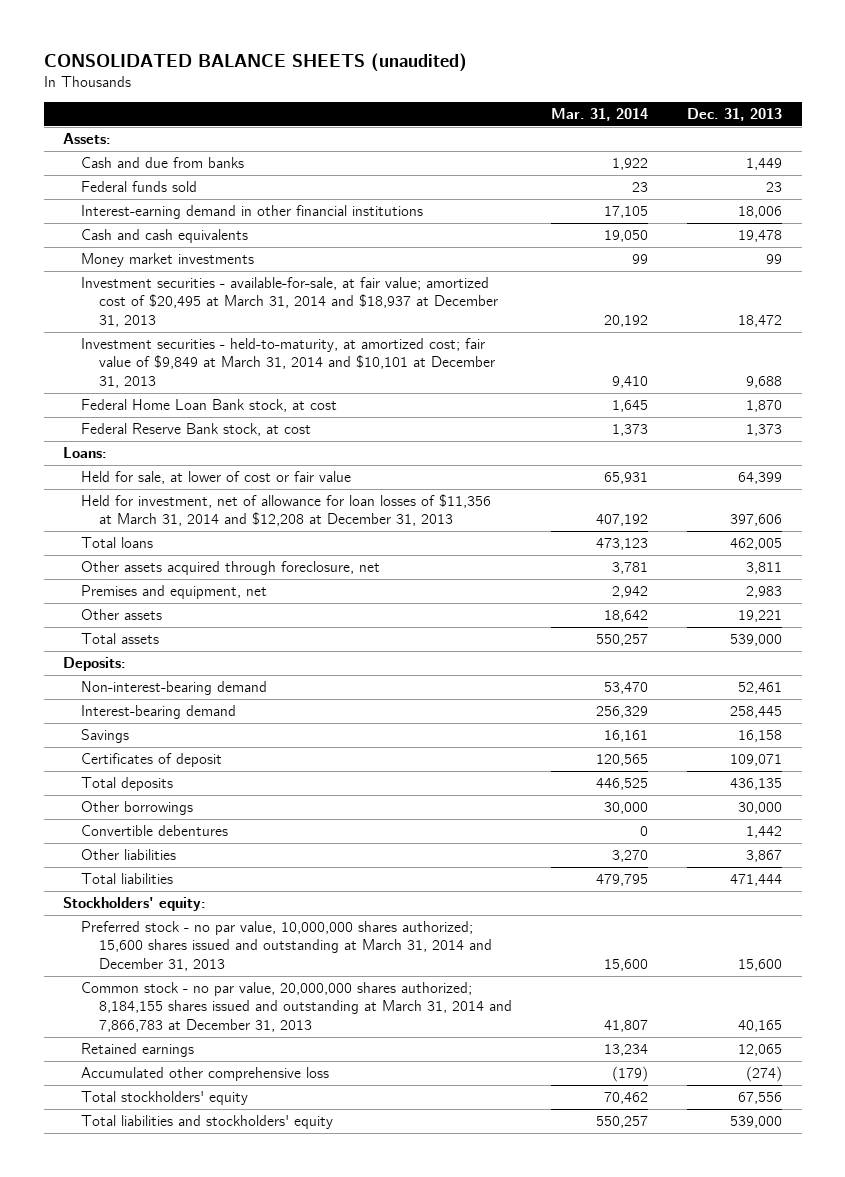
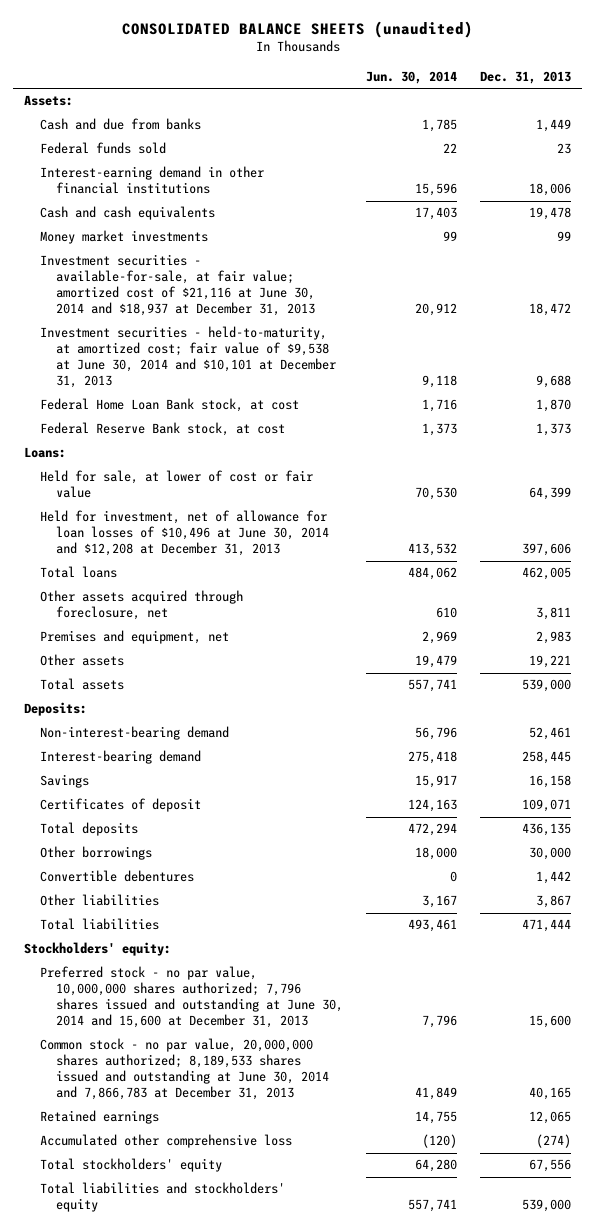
- | Mar. 31, 2014 | Dec. 31, 2013
+ | Jun. 30, 2014 | Dec. 31, 2013
- Investment securities - available-for-sale, at fair value; amortized cost of $20,495 at March 31, 2014 and $18,937 at December 31, 2013 | 20,192 | 18,472
- Investment securities - held-to-maturity, at amortized cost; fair value of $9,849 at March 31, 2014 and $10,101 at December 31, 2013 | 9,410 | 9,688
+ Investment securities - available-for-sale, at fair value; amortized cost of $21,116 at June 30, 2014 and $18,937 at December 31, 2013 | 20,912 | 18,472
+ Investment securities - held-to-maturity, at amortized cost; fair value of $9,538 at June 30, 2014 and $10,101 at December 31, 2013 | 9,118 | 9,688
- Held for investment, net of allowance for loan losses of $11,356 at March 31, 2014 and $12,208 at December 31, 2013 | 407,192 | 397,606
+ Held for investment, net of allowance for loan losses of $10,496 at June 30, 2014 and $12,208 at December 31, 2013 | 413,532 | 397,606
- Preferred stock - no par value, 10,000,000 shares authorized; 15,600 shares issued and outstanding at March 31, 2014 and December 31, 2013 | 15,600 | 15,600
- Common stock - no par value, 20,000,000 shares authorized; 8,184,155 shares issued and outstanding at March 31, 2014 and 7,866,783 at December 31, 2013 | 41,807 | 40,165
+ Preferred stock - no par value, 10,000,000 shares authorized; 7,796 shares issued and outstanding at June 30, 2014 and 15,600 at December 31, 2013 | 7,796 | 15,600
+ Common stock - no par value, 20,000,000 shares authorized; 8,189,533 shares issued and outstanding at June 30, 2014 and 7,866,783 at December 31, 2013 | 41,849 | 40,165

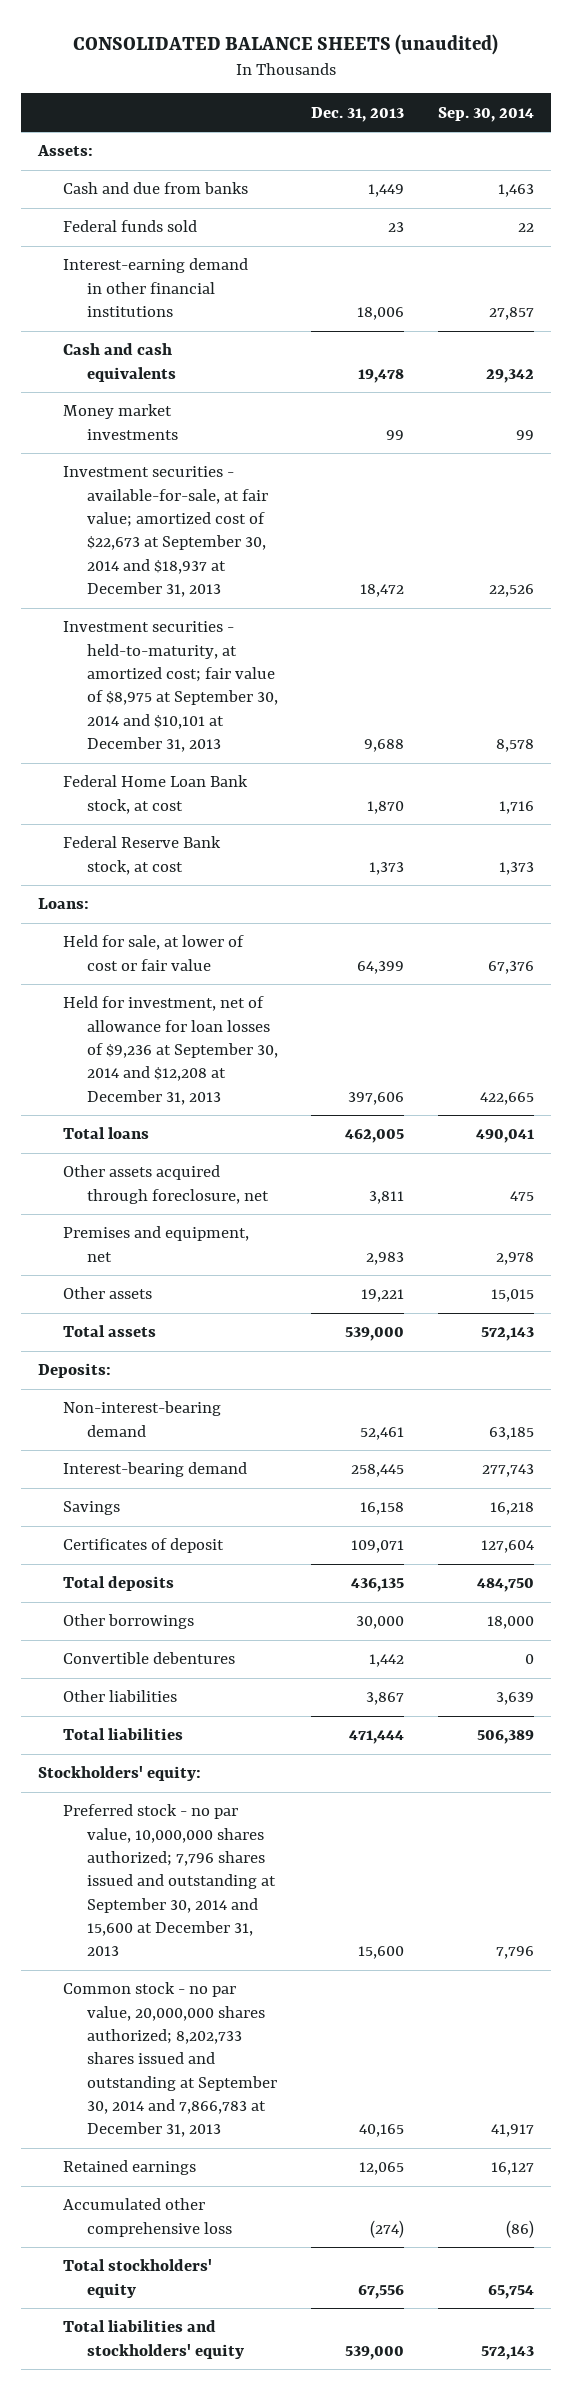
- | Jun. 30, 2014 | Dec. 31, 2013
+ | Dec. 31, 2013 | Sep. 30, 2014
- Investment securities - available-for-sale, at fair value; amortized cost of $21,116 at June 30, 2014 and $18,937 at December 31, 2013 | 20,912 | 18,472
- Investment securities - held-to-maturity, at amortized cost; fair value of $9,538 at June 30, 2014 and $10,101 at December 31, 2013 | 9,118 | 9,688
+ Investment securities - available-for-sale, at fair value; amortized cost of $22,673 at September 30, 2014 and $18,937 at December 31, 2013 | 18,472 | 22,526
+ Investment securities - held-to-maturity, at amortized cost; fair value of $8,975 at September 30, 2014 and $10,101 at December 31, 2013 | 9,688 | 8,578
- Held for investment, net of allowance for loan losses of $10,496 at June 30, 2014 and $12,208 at December 31, 2013 | 413,532 | 397,606
+ Held for investment, net of allowance for loan losses of $9,236 at September 30, 2014 and $12,208 at December 31, 2013 | 397,606 | 422,665
- Preferred stock - no par value, 10,000,000 shares authorized; 7,796 shares issued and outstanding at June 30, 2014 and 15,600 at December 31, 2013 | 7,796 | 15,600
- Common stock - no par value, 20,000,000 shares authorized; 8,189,533 shares issued and outstanding at June 30, 2014 and 7,866,783 at December 31, 2013 | 41,849 | 40,165
+ Preferred stock - no par value, 10,000,000 shares authorized; 7,796 shares issued and outstanding at September 30, 2014 and 15,600 at December 31, 2013 | 15,600 | 7,796
+ Common stock - no par value, 20,000,000 shares authorized; 8,202,733 shares issued and outstanding at September 30, 2014 and 7,866,783 at December 31, 2013 | 40,165 | 41,917

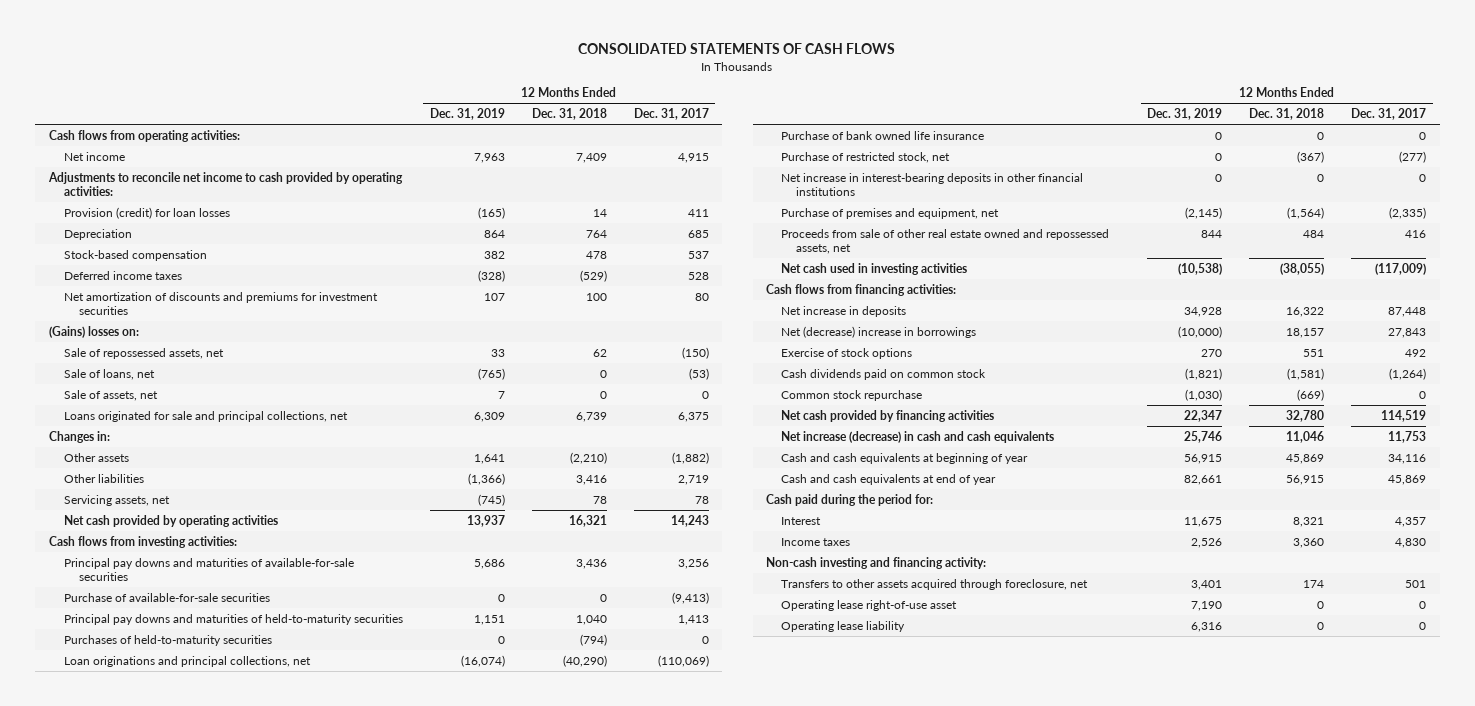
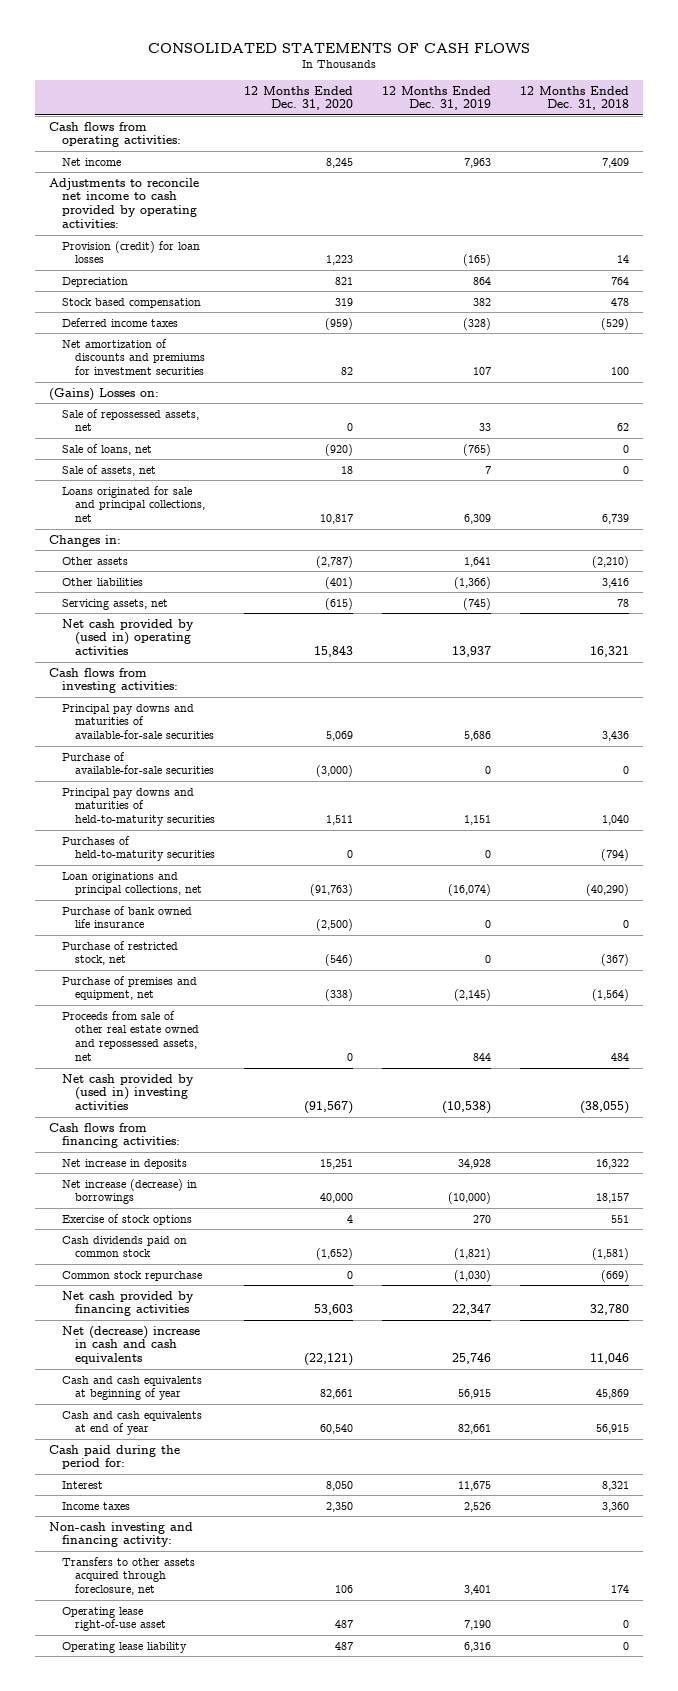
- | 12 Months Ended Dec. 31, 2019 | 12 Months Ended Dec. 31, 2018 | 12 Months Ended Dec. 31, 2017
+ | 12 Months Ended Dec. 31, 2020 | 12 Months Ended Dec. 31, 2019 | 12 Months Ended Dec. 31, 2018
- Stock-based compensation | 382 | 478 | 537
+ Stock based compensation | 319 | 382 | 478
- (Gains) losses on:
+ (Gains) Losses on:
- Net cash provided by operating activities | 13,937 | 16,321 | 14,243
+ Net cash provided by (used in) operating activities | 15,843 | 13,937 | 16,321
- Net increase in interest-bearing deposits in other financial institutions | 0 | 0 | 0
- Net cash used in investing activities | (10,538) | (38,055) | (117,009)
+ Net cash provided by (used in) investing activities | (91,567) | (10,538) | (38,055)
- Net (decrease) increase in borrowings | (10,000) | 18,157 | 27,843
+ Net increase (decrease) in borrowings | 40,000 | (10,000) | 18,157
- Net increase (decrease) in cash and cash equivalents | 25,746 | 11,046 | 11,753
+ Net (decrease) increase in cash and cash equivalents | (22,121) | 25,746 | 11,046

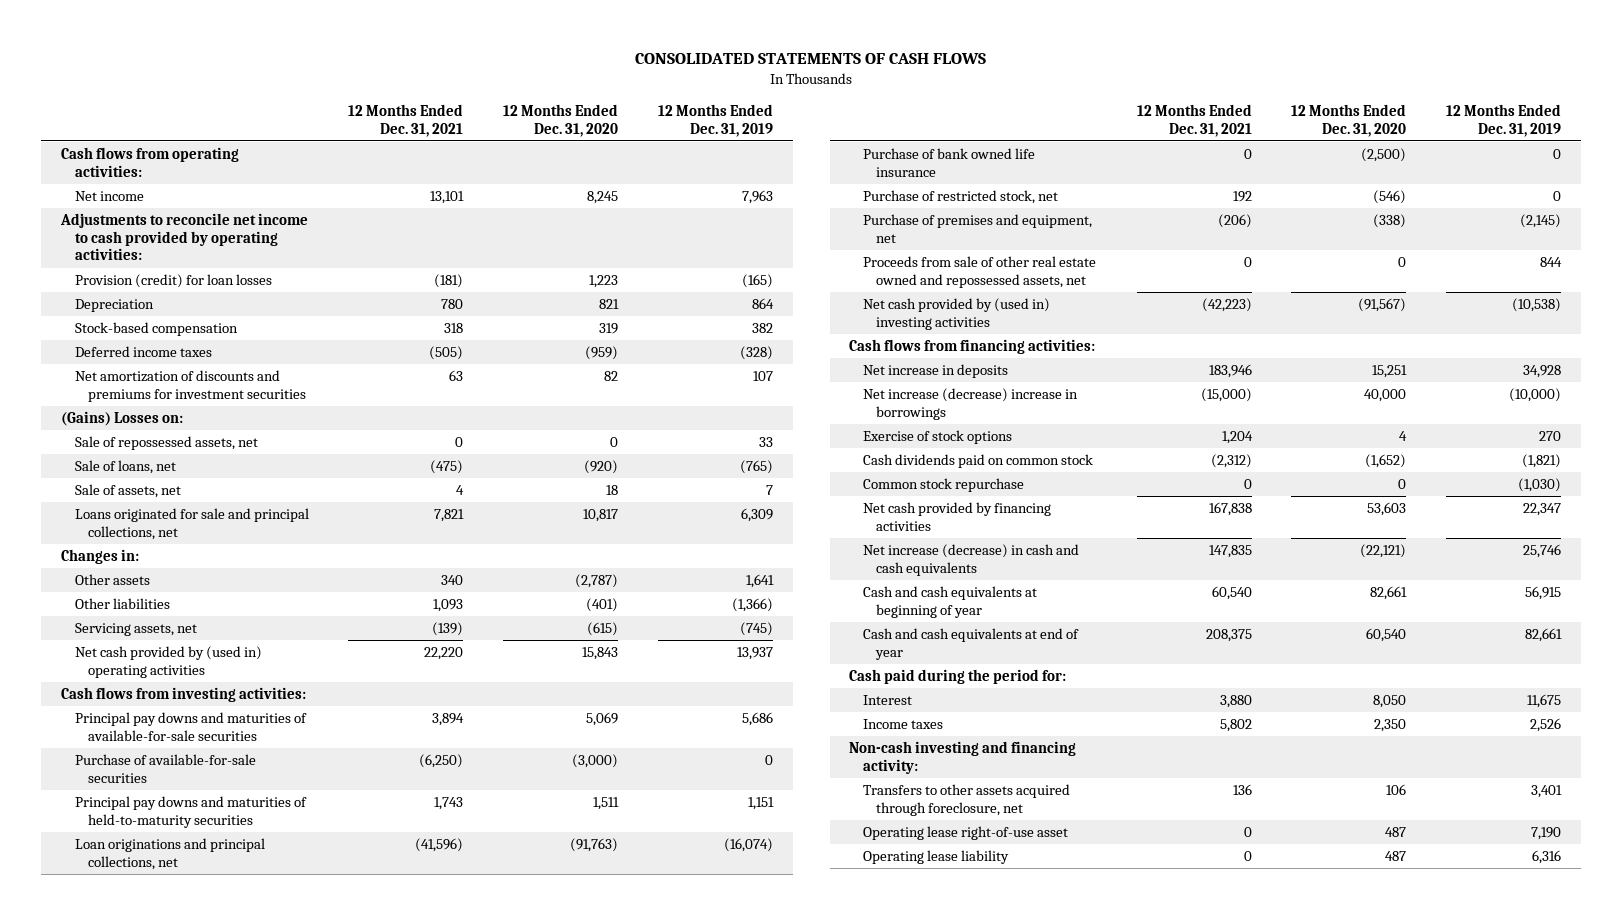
- | 12 Months Ended Dec. 31, 2020 | 12 Months Ended Dec. 31, 2019 | 12 Months Ended Dec. 31, 2018
+ | 12 Months Ended Dec. 31, 2021 | 12 Months Ended Dec. 31, 2020 | 12 Months Ended Dec. 31, 2019
- Stock based compensation | 319 | 382 | 478
+ Stock-based compensation | 318 | 319 | 382
- Purchases of held-to-maturity securities | 0 | 0 | (794)
- Net increase (decrease) in borrowings | 40,000 | (10,000) | 18,157
+ Net increase (decrease) increase in borrowings | (15,000) | 40,000 | (10,000)
- Net (decrease) increase in cash and cash equivalents | (22,121) | 25,746 | 11,046
+ Net increase (decrease) in cash and cash equivalents | 147,835 | (22,121) | 25,746

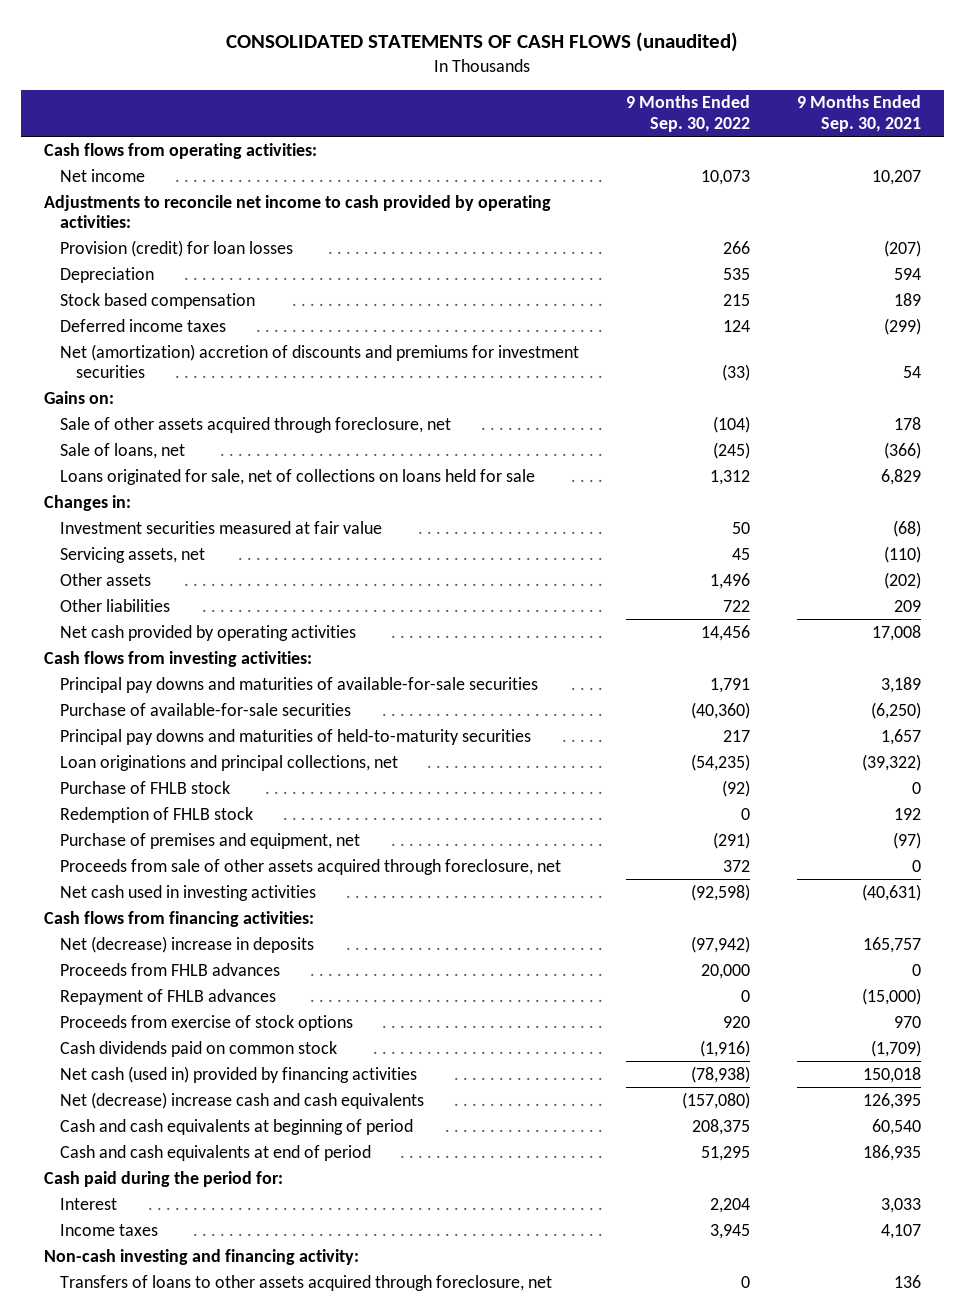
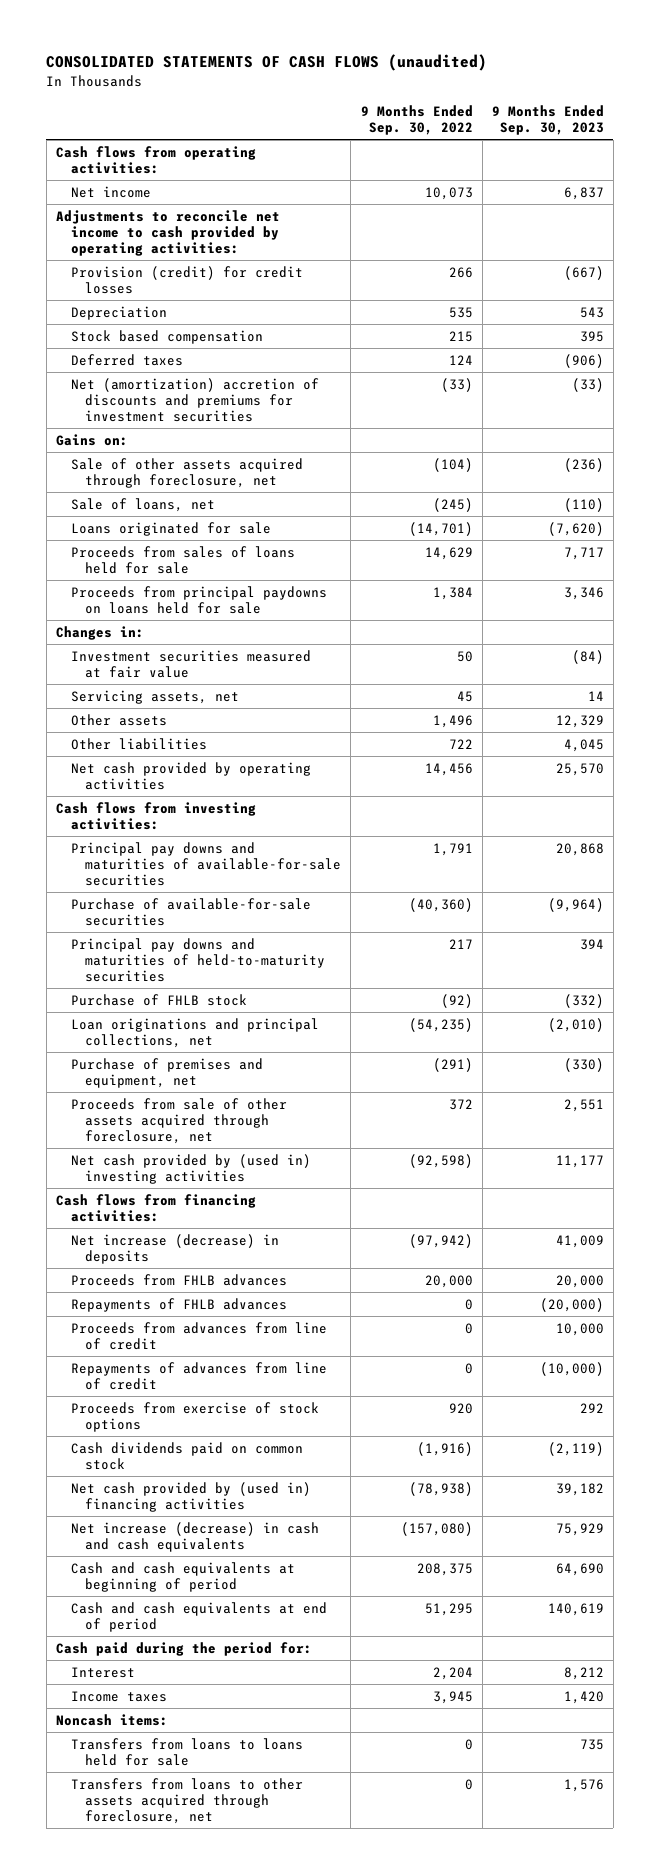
- | 9 Months Ended Sep. 30, 2022 | 9 Months Ended Sep. 30, 2021
+ | 9 Months Ended Sep. 30, 2022 | 9 Months Ended Sep. 30, 2023
- Provision (credit) for loan losses | 266 | (207)
+ Provision (credit) for credit losses | 266 | (667)
- Deferred income taxes | 124 | (299)
+ Deferred taxes | 124 | (906)
- Loans originated for sale, net of collections on loans held for sale | 1,312 | 6,829
+ Loans originated for sale | (14,701) | (7,620)
+ Proceeds from sales of loans held for sale | 14,629 | 7,717
+ Proceeds from principal paydowns on loans held for sale | 1,384 | 3,346
- Redemption of FHLB stock | 0 | 192
moved down: Loan originations and principal collections, net | (54,235) | (2,010)
- Net cash used in investing activities | (92,598) | (40,631)
+ Net cash provided by (used in) investing activities | (92,598) | 11,177
- Net (decrease) increase in deposits | (97,942) | 165,757
+ Net increase (decrease) in deposits | (97,942) | 41,009
- Repayment of FHLB advances | 0 | (15,000)
+ Repayments of FHLB advances | 0 | (20,000)
+ Proceeds from advances from line of credit | 0 | 10,000
+ Repayments of advances from line of credit | 0 | (10,000)
- Net cash (used in) provided by financing activities | (78,938) | 150,018
- Net (decrease) increase cash and cash equivalents | (157,080) | 126,395
+ Net cash provided by (used in) financing activities | (78,938) | 39,182
+ Net increase (decrease) in cash and cash equivalents | (157,080) | 75,929
- Non-cash investing and financing activity:
- Transfers of loans to other assets acquired through foreclosure, net | 0 | 136
+ Noncash items:
+ Transfers from loans to loans held for sale | 0 | 735
+ Transfers from loans to other assets acquired through foreclosure, net | 0 | 1,576

